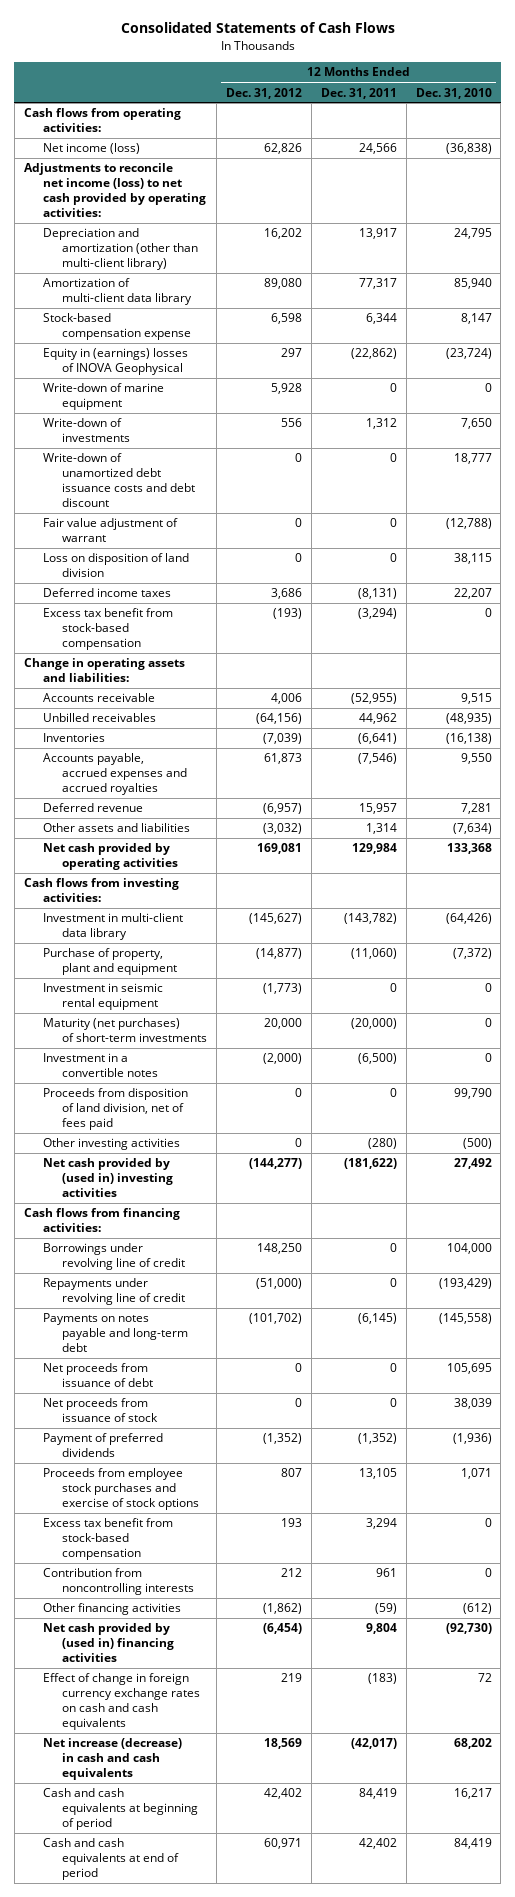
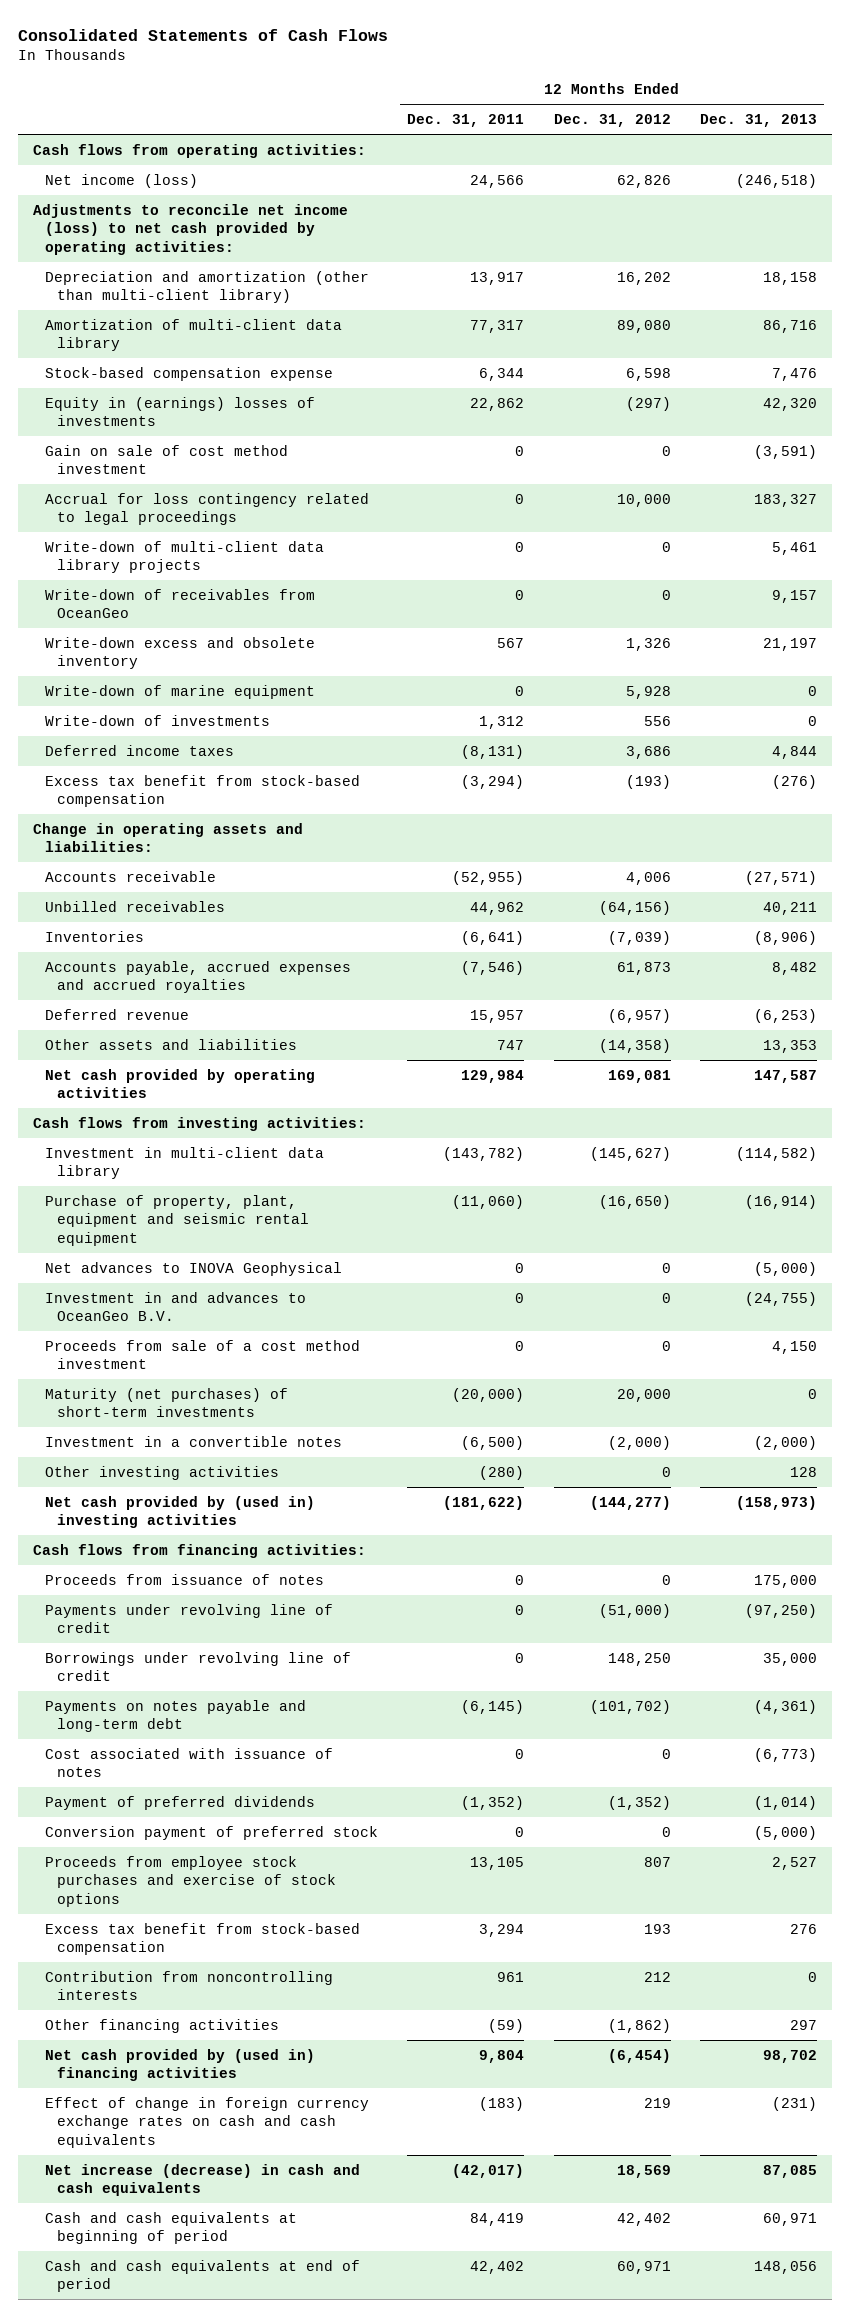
- | 12 Months Ended Dec. 31, 2012 | 12 Months Ended Dec. 31, 2011 | 12 Months Ended Dec. 31, 2010
+ | 12 Months Ended Dec. 31, 2011 | 12 Months Ended Dec. 31, 2012 | 12 Months Ended Dec. 31, 2013
- Equity in (earnings) losses of INOVA Geophysical | 297 | (22,862) | (23,724)
+ Equity in (earnings) losses of investments | 22,862 | (297) | 42,320
+ Gain on sale of cost method investment | 0 | 0 | (3,591)
+ Accrual for loss contingency related to legal proceedings | 0 | 10,000 | 183,327
+ Write-down of multi-client data library projects | 0 | 0 | 5,461
+ Write-down of receivables from OceanGeo | 0 | 0 | 9,157
+ Write-down excess and obsolete inventory | 567 | 1,326 | 21,197
- Write-down of unamortized debt issuance costs and debt discount | 0 | 0 | 18,777
- Fair value adjustment of warrant | 0 | 0 | (12,788)
- Loss on disposition of land division | 0 | 0 | 38,115
- Other assets and liabilities | (3,032) | 1,314 | (7,634)
+ Other assets and liabilities | 747 | (14,358) | 13,353
- Purchase of property, plant and equipment | (14,877) | (11,060) | (7,372)
- Investment in seismic rental equipment | (1,773) | 0 | 0
+ Purchase of property, plant, equipment and seismic rental equipment | (11,060) | (16,650) | (16,914)
+ Net advances to INOVA Geophysical | 0 | 0 | (5,000)
+ Investment in and advances to OceanGeo B.V. | 0 | 0 | (24,755)
+ Proceeds from sale of a cost method investment | 0 | 0 | 4,150
- Proceeds from disposition of land division, net of fees paid | 0 | 0 | 99,790
+ Proceeds from issuance of notes | 0 | 0 | 175,000
+ Payments under revolving line of credit | 0 | (51,000) | (97,250)
- Repayments under revolving line of credit | (51,000) | 0 | (193,429)
- Net proceeds from issuance of debt | 0 | 0 | 105,695
- Net proceeds from issuance of stock | 0 | 0 | 38,039
+ Cost associated with issuance of notes | 0 | 0 | (6,773)
+ Conversion payment of preferred stock | 0 | 0 | (5,000)

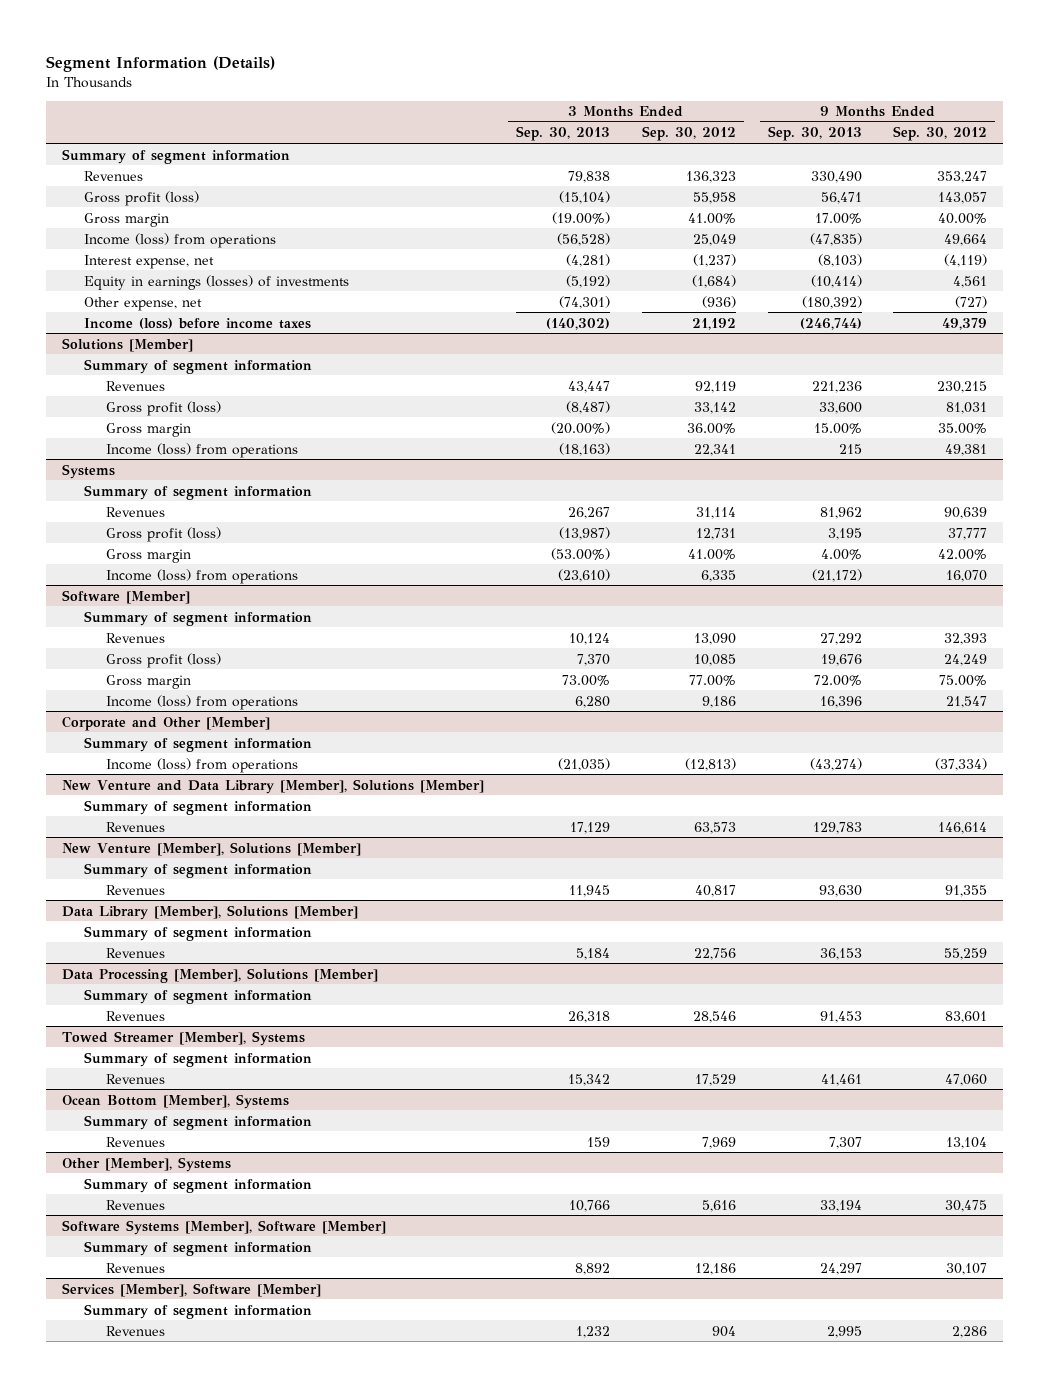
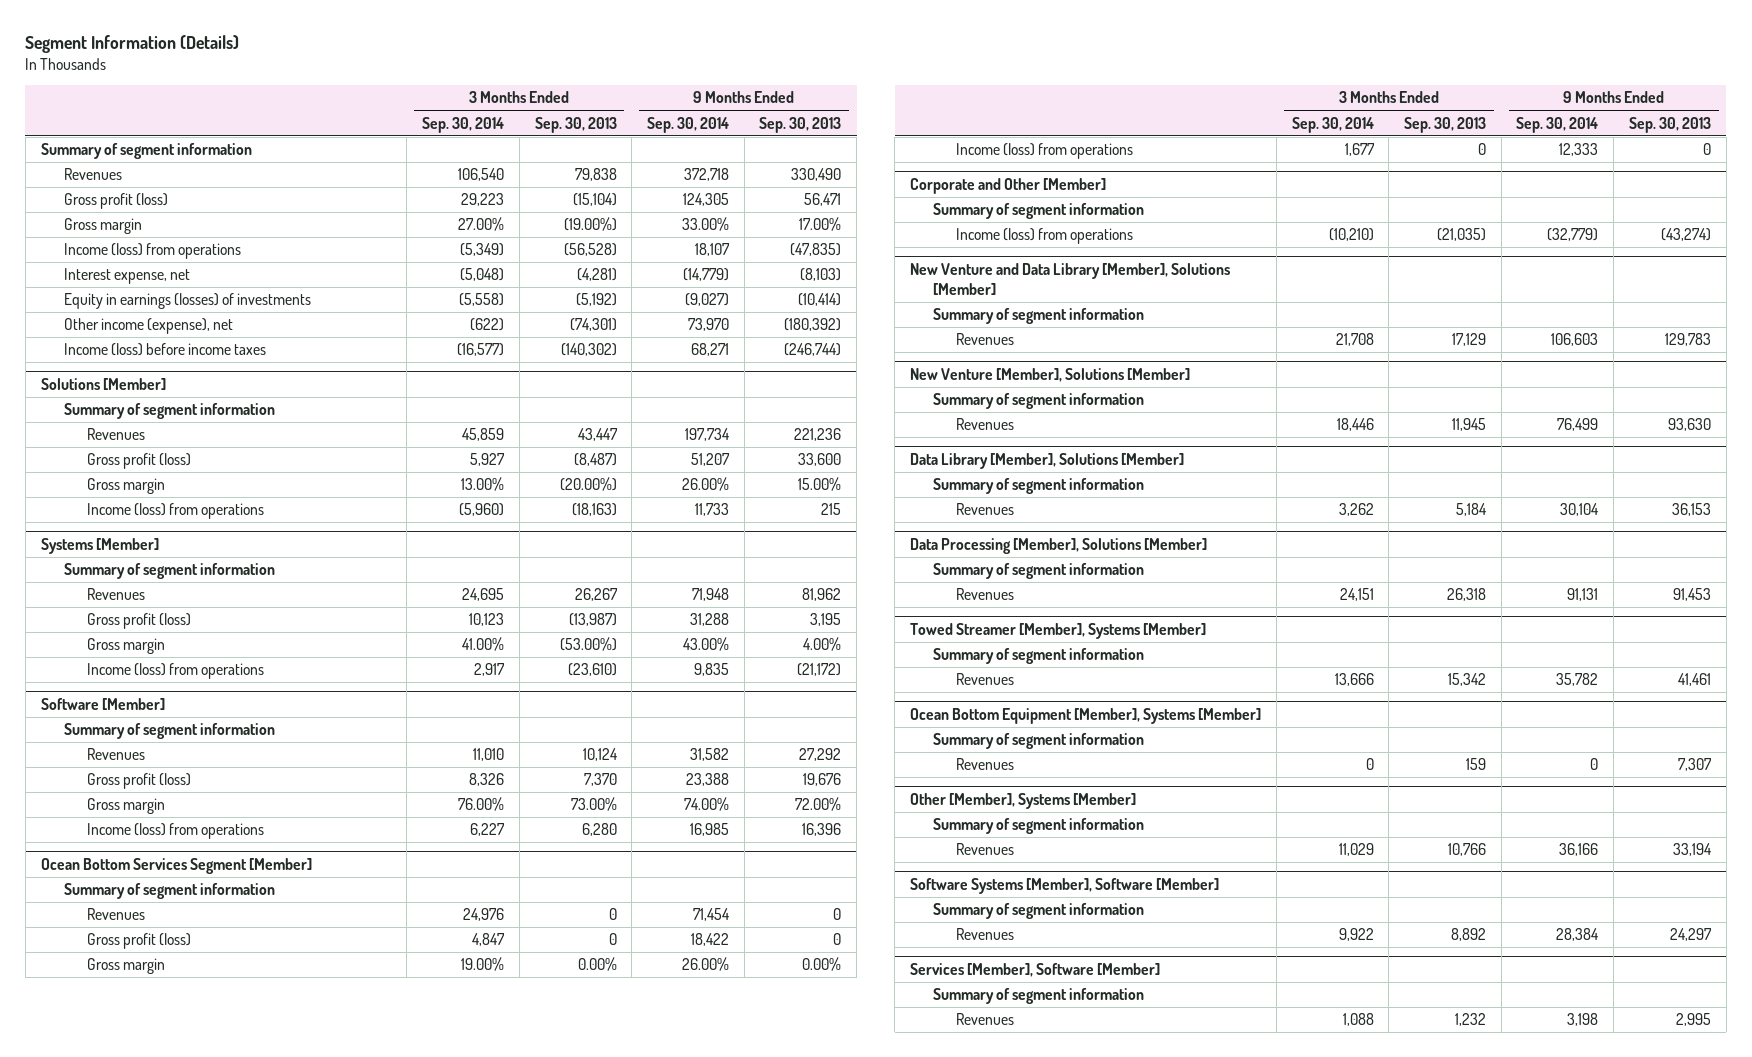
- | 3 Months Ended Sep. 30, 2013 | 3 Months Ended Sep. 30, 2012 | 9 Months Ended Sep. 30, 2013 | 9 Months Ended Sep. 30, 2012
+ | 3 Months Ended Sep. 30, 2014 | 3 Months Ended Sep. 30, 2013 | 9 Months Ended Sep. 30, 2014 | 9 Months Ended Sep. 30, 2013
- Other expense, net | (74,301) | (936) | (180,392) | (727)
+ Other income (expense), net | (622) | (74,301) | 73,970 | (180,392)
- Systems
+ Systems [Member]
+ Ocean Bottom Services Segment [Member]
+ Summary of segment information
+ Revenues | 24,976 | 0 | 71,454 | 0
+ Gross profit (loss) | 4,847 | 0 | 18,422 | 0
+ Gross margin | 19.00% | 0.00% | 26.00% | 0.00%
+ Income (loss) from operations | 1,677 | 0 | 12,333 | 0
- Towed Streamer [Member], Systems
+ Towed Streamer [Member], Systems [Member]
- Ocean Bottom [Member], Systems
+ Ocean Bottom Equipment [Member], Systems [Member]
- Other [Member], Systems
+ Other [Member], Systems [Member]

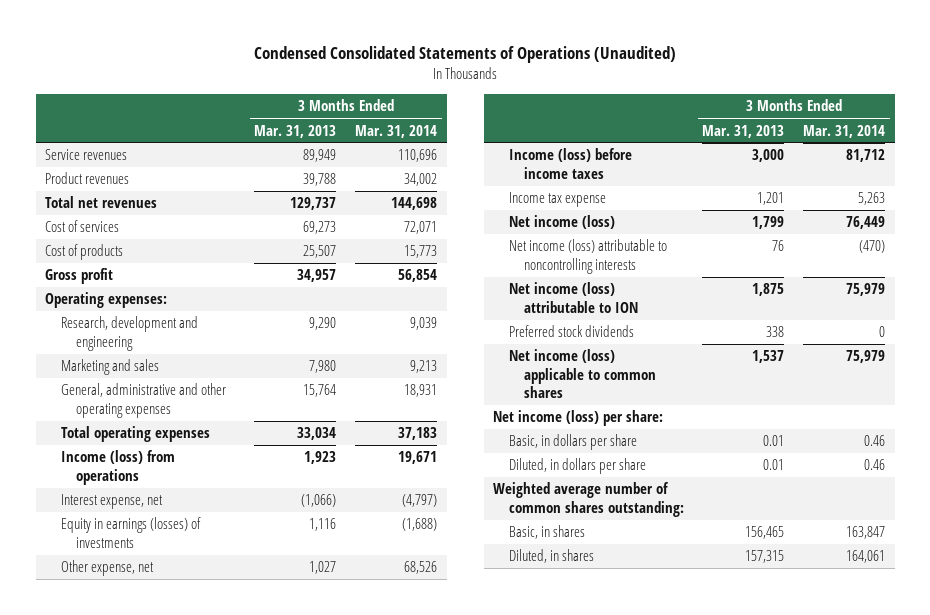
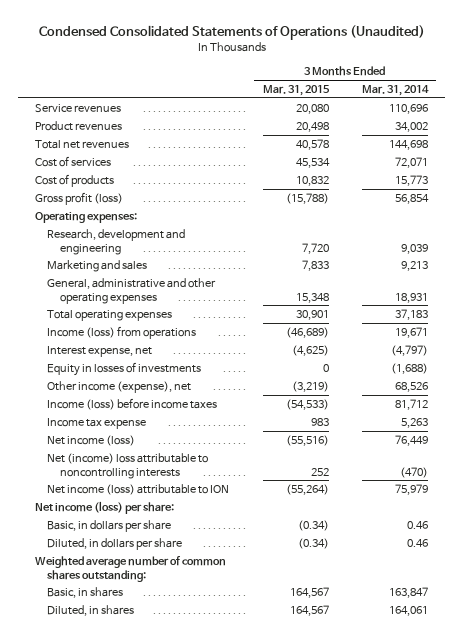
- | 3 Months Ended Mar. 31, 2013 | 3 Months Ended Mar. 31, 2014
+ | 3 Months Ended Mar. 31, 2015 | 3 Months Ended Mar. 31, 2014
- Gross profit | 34,957 | 56,854
+ Gross profit (loss) | (15,788) | 56,854
- Equity in earnings (losses) of investments | 1,116 | (1,688)
- Other expense, net | 1,027 | 68,526
+ Equity in losses of investments | 0 | (1,688)
+ Other income (expense), net | (3,219) | 68,526
- Net income (loss) attributable to noncontrolling interests | 76 | (470)
+ Net (income) loss attributable to noncontrolling interests | 252 | (470)
- Preferred stock dividends | 338 | 0
- Net income (loss) applicable to common shares | 1,537 | 75,979

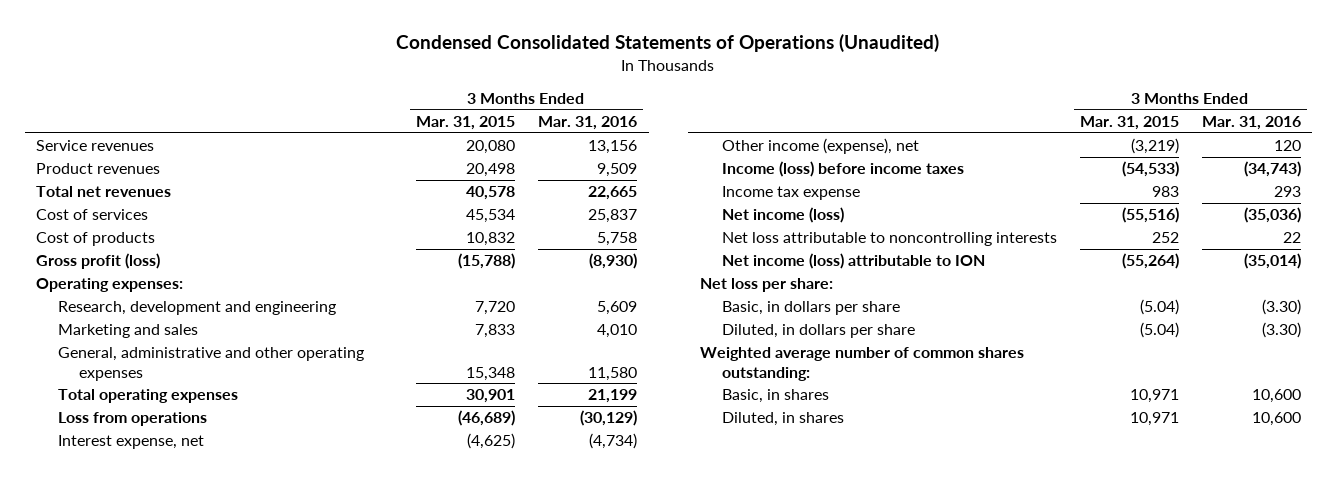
- | 3 Months Ended Mar. 31, 2015 | 3 Months Ended Mar. 31, 2014
+ | 3 Months Ended Mar. 31, 2015 | 3 Months Ended Mar. 31, 2016
- Income (loss) from operations | (46,689) | 19,671
+ Loss from operations | (46,689) | (30,129)
- Equity in losses of investments | 0 | (1,688)
- Net (income) loss attributable to noncontrolling interests | 252 | (470)
+ Net loss attributable to noncontrolling interests | 252 | 22
- Net income (loss) per share:
- Basic, in dollars per share | (0.34) | 0.46
- Diluted, in dollars per share | (0.34) | 0.46
+ Net loss per share:
+ Basic, in dollars per share | (5.04) | (3.30)
+ Diluted, in dollars per share | (5.04) | (3.30)
- Basic, in shares | 164,567 | 163,847
- Diluted, in shares | 164,567 | 164,061
+ Basic, in shares | 10,971 | 10,600
+ Diluted, in shares | 10,971 | 10,600

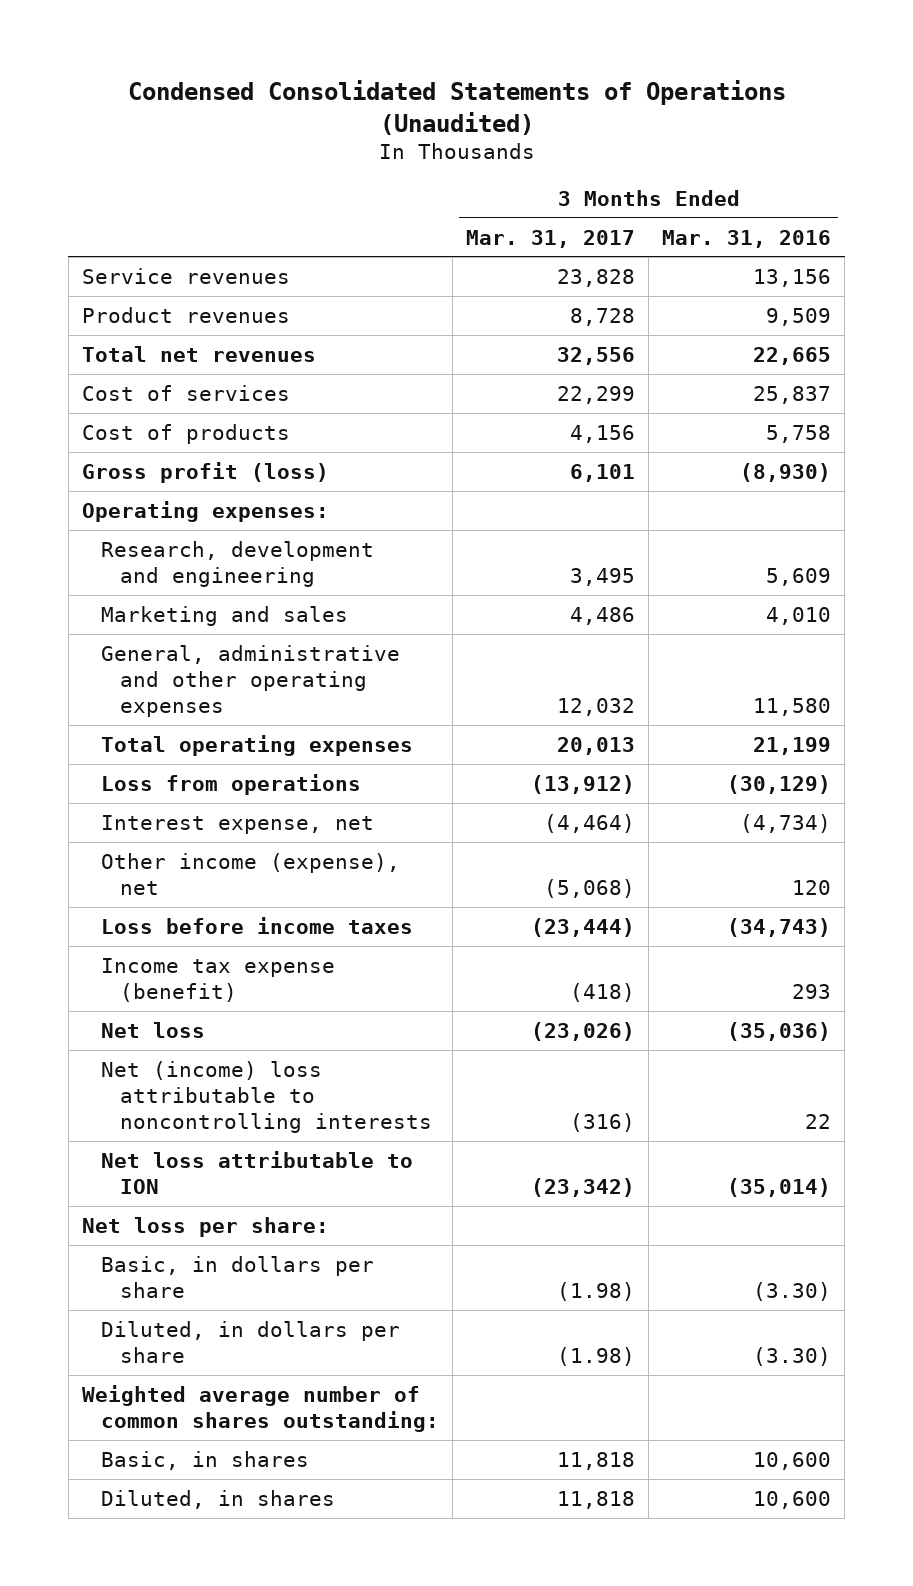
- | 3 Months Ended Mar. 31, 2015 | 3 Months Ended Mar. 31, 2016
+ | 3 Months Ended Mar. 31, 2017 | 3 Months Ended Mar. 31, 2016
- Income (loss) before income taxes | (54,533) | (34,743)
- Income tax expense | 983 | 293
- Net income (loss) | (55,516) | (35,036)
- Net loss attributable to noncontrolling interests | 252 | 22
- Net income (loss) attributable to ION | (55,264) | (35,014)
+ Loss before income taxes | (23,444) | (34,743)
+ Income tax expense (benefit) | (418) | 293
+ Net loss | (23,026) | (35,036)
+ Net (income) loss attributable to noncontrolling interests | (316) | 22
+ Net loss attributable to ION | (23,342) | (35,014)

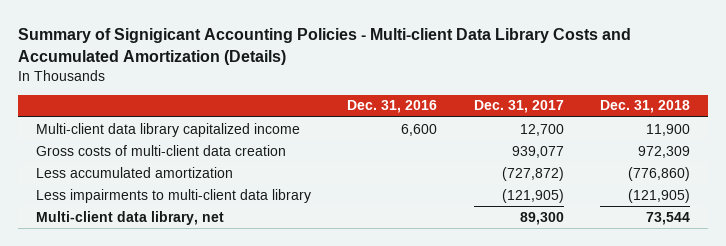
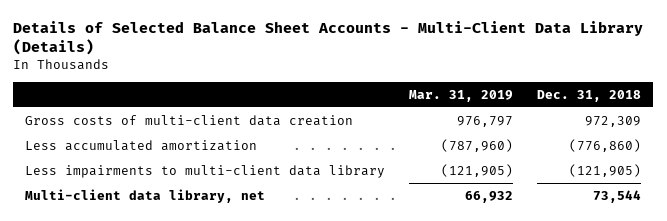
- Summary of Signigicant Accounting Policies - Multi-client Data Library Costs and Accumulated Amortization (Details)
+ Details of Selected Balance Sheet Accounts - Multi-Client Data Library (Details)
- | Dec. 31, 2016 | Dec. 31, 2017 | Dec. 31, 2018
+ | Mar. 31, 2019 | Dec. 31, 2018
- Multi-client data library capitalized income | 6,600 | 12,700 | 11,900

